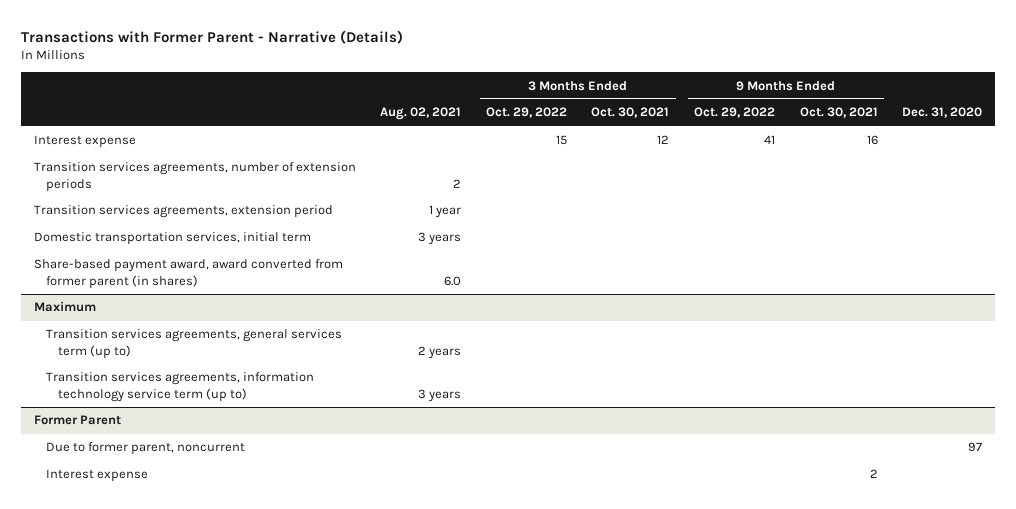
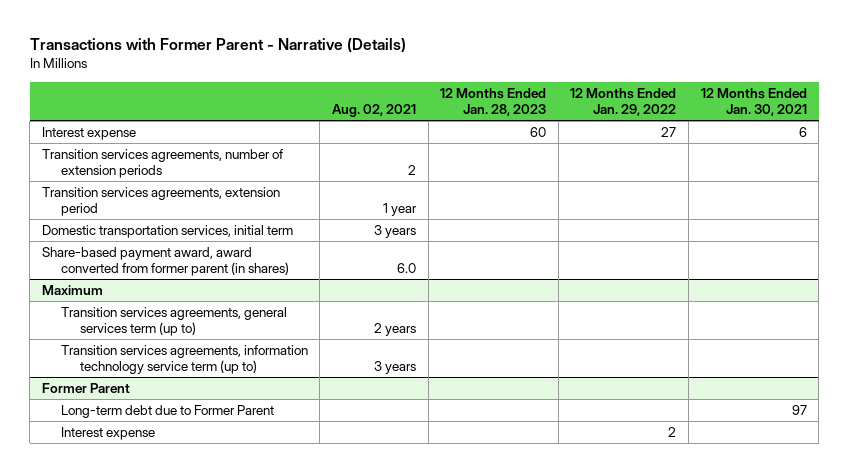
- | Aug. 02, 2021 | 3 Months Ended Oct. 29, 2022 | 3 Months Ended Oct. 30, 2021 | 9 Months Ended Oct. 29, 2022 | 9 Months Ended Oct. 30, 2021 | Dec. 31, 2020
+ | Aug. 02, 2021 | 12 Months Ended Jan. 28, 2023 | 12 Months Ended Jan. 29, 2022 | 12 Months Ended Jan. 30, 2021
@ Former Parent
- Due to former parent, noncurrent | | | | | | 97
+ Long-term debt due to Former Parent | | | | 97

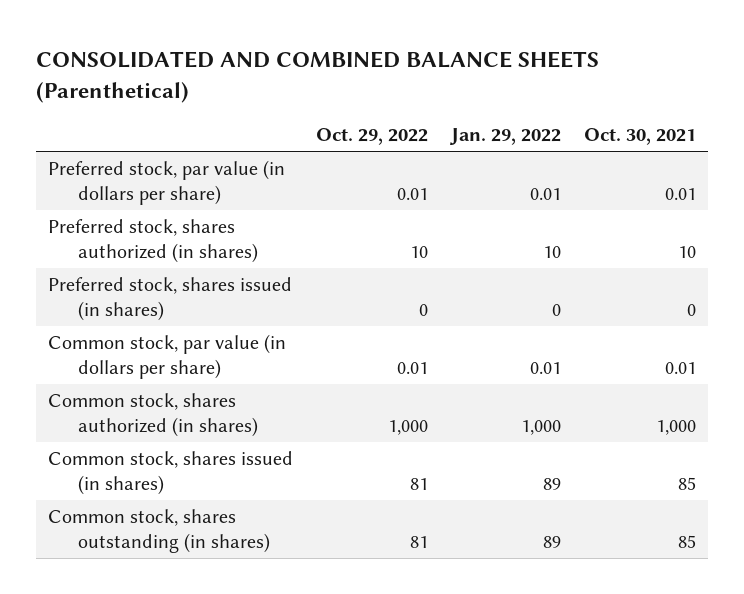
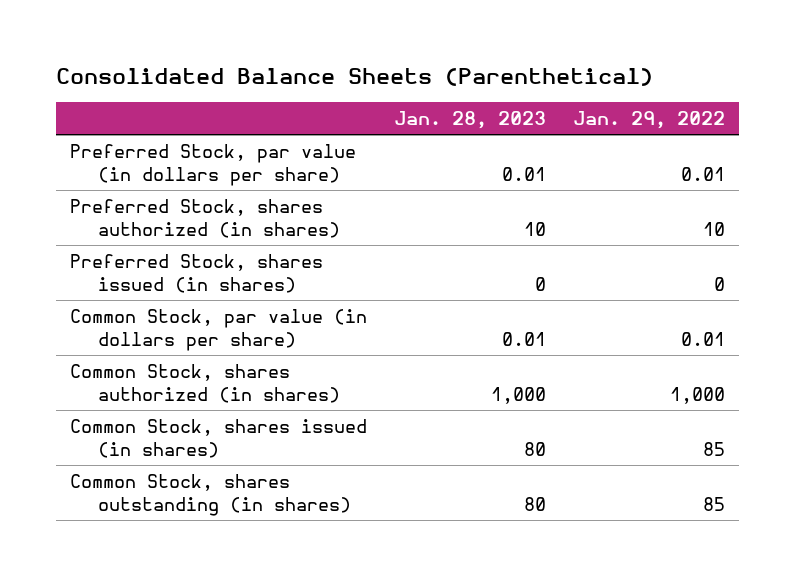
- CONSOLIDATED AND COMBINED BALANCE SHEETS (Parenthetical)
+ Consolidated Balance Sheets (Parenthetical)
- | Oct. 29, 2022 | Jan. 29, 2022 | Oct. 30, 2021
+ | Jan. 28, 2023 | Jan. 29, 2022
- Preferred stock, par value (in dollars per share) | 0.01 | 0.01 | 0.01
- Preferred stock, shares authorized (in shares) | 10 | 10 | 10
- Preferred stock, shares issued (in shares) | 0 | 0 | 0
- Common stock, par value (in dollars per share) | 0.01 | 0.01 | 0.01
- Common stock, shares authorized (in shares) | 1,000 | 1,000 | 1,000
- Common stock, shares issued (in shares) | 81 | 89 | 85
- Common stock, shares outstanding (in shares) | 81 | 89 | 85
+ Preferred Stock, par value (in dollars per share) | 0.01 | 0.01
+ Preferred Stock, shares authorized (in shares) | 10 | 10
+ Preferred Stock, shares issued (in shares) | 0 | 0
+ Common Stock, par value (in dollars per share) | 0.01 | 0.01
+ Common Stock, shares authorized (in shares) | 1,000 | 1,000
+ Common Stock, shares issued (in shares) | 80 | 85
+ Common Stock, shares outstanding (in shares) | 80 | 85

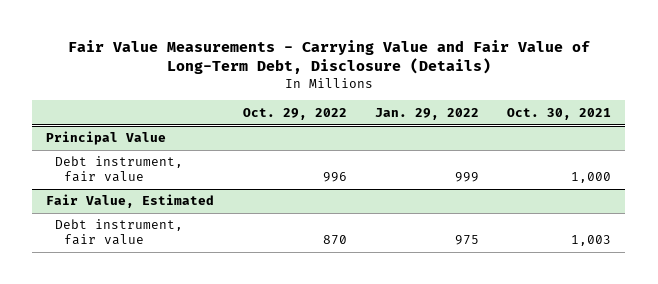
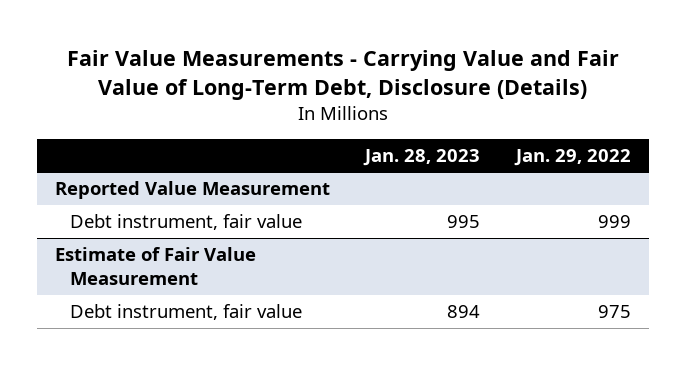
- | Oct. 29, 2022 | Jan. 29, 2022 | Oct. 30, 2021
+ | Jan. 28, 2023 | Jan. 29, 2022
- Principal Value
+ Reported Value Measurement
- Fair Value, Estimated
+ Estimate of Fair Value Measurement

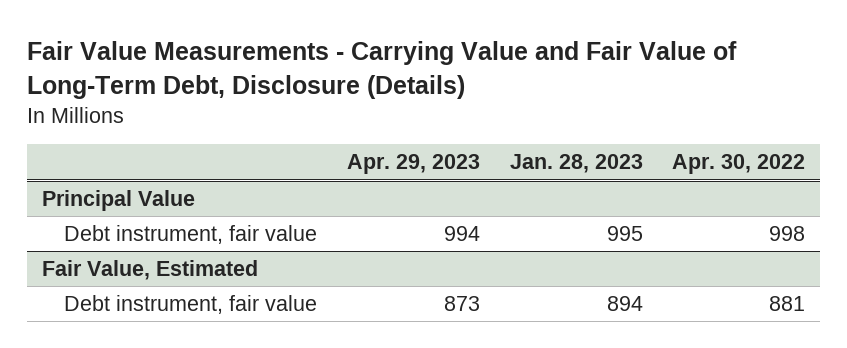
- | Jan. 28, 2023 | Jan. 29, 2022
+ | Apr. 29, 2023 | Jan. 28, 2023 | Apr. 30, 2022
- Reported Value Measurement
+ Principal Value
- Estimate of Fair Value Measurement
+ Fair Value, Estimated

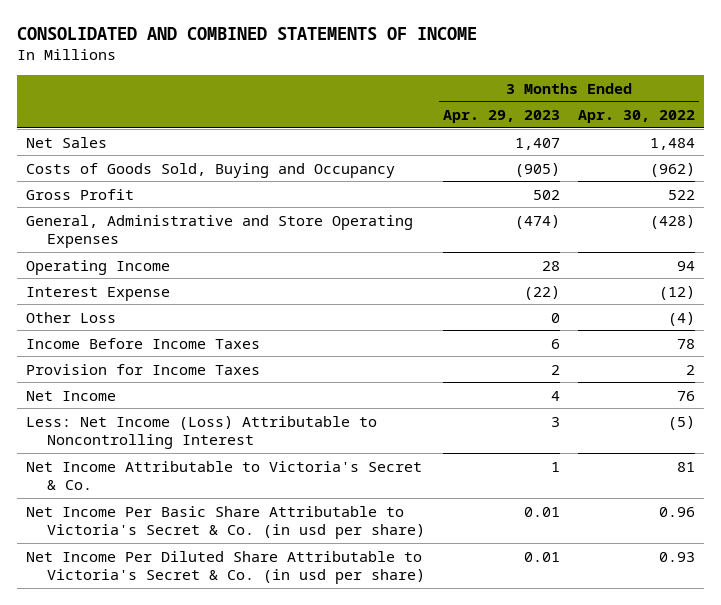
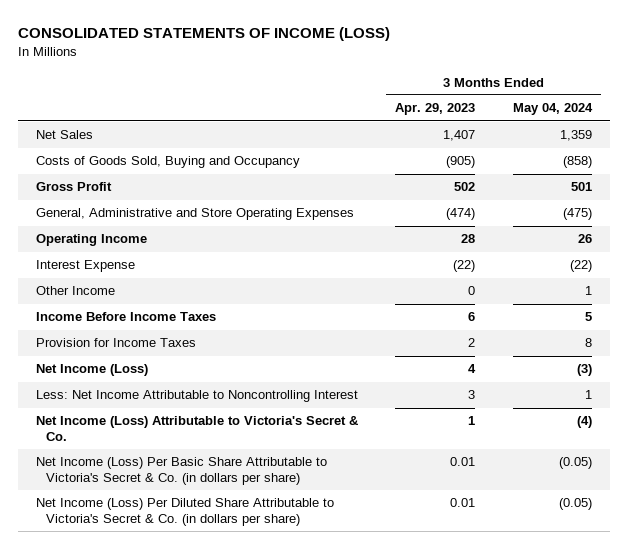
- CONSOLIDATED AND COMBINED STATEMENTS OF INCOME
+ CONSOLIDATED STATEMENTS OF INCOME (LOSS)
- | 3 Months Ended Apr. 29, 2023 | 3 Months Ended Apr. 30, 2022
+ | 3 Months Ended Apr. 29, 2023 | 3 Months Ended May 04, 2024
- Other Loss | 0 | (4)
+ Other Income | 0 | 1
- Net Income | 4 | 76
- Less: Net Income (Loss) Attributable to Noncontrolling Interest | 3 | (5)
- Net Income Attributable to Victoria's Secret & Co. | 1 | 81
- Net Income Per Basic Share Attributable to Victoria's Secret & Co. (in usd per share) | 0.01 | 0.96
- Net Income Per Diluted Share Attributable to Victoria's Secret & Co. (in usd per share) | 0.01 | 0.93
+ Net Income (Loss) | 4 | (3)
+ Less: Net Income Attributable to Noncontrolling Interest | 3 | 1
+ Net Income (Loss) Attributable to Victoria's Secret & Co. | 1 | (4)
+ Net Income (Loss) Per Basic Share Attributable to Victoria's Secret & Co. (in dollars per share) | 0.01 | (0.05)
+ Net Income (Loss) Per Diluted Share Attributable to Victoria's Secret & Co. (in dollars per share) | 0.01 | (0.05)

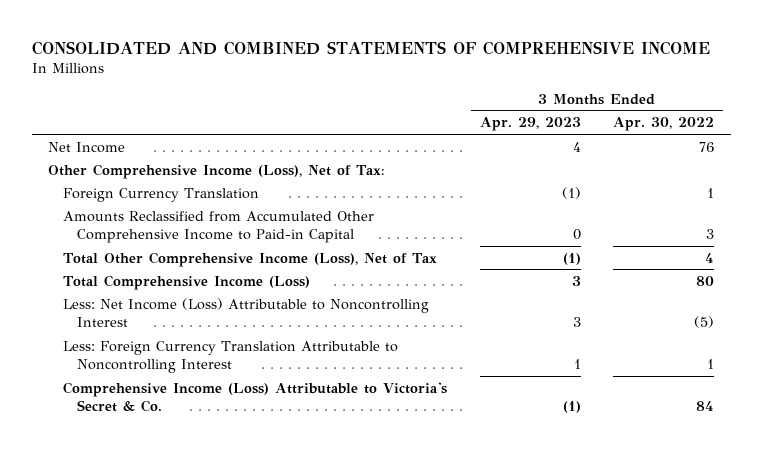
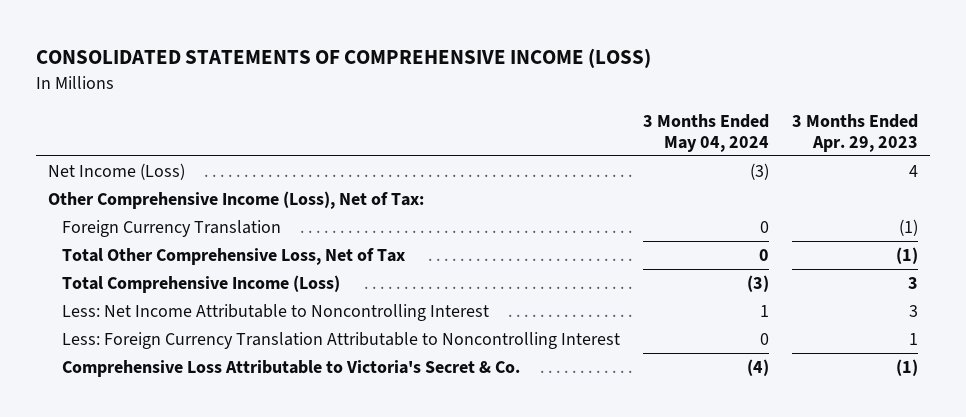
- CONSOLIDATED AND COMBINED STATEMENTS OF COMPREHENSIVE INCOME
+ CONSOLIDATED STATEMENTS OF COMPREHENSIVE INCOME (LOSS)
- | 3 Months Ended Apr. 29, 2023 | 3 Months Ended Apr. 30, 2022
+ | 3 Months Ended May 04, 2024 | 3 Months Ended Apr. 29, 2023
- Net Income | 4 | 76
+ Net Income (Loss) | (3) | 4
- Amounts Reclassified from Accumulated Other Comprehensive Income to Paid-in Capital | 0 | 3
- Total Other Comprehensive Income (Loss), Net of Tax | (1) | 4
+ Total Other Comprehensive Loss, Net of Tax | 0 | (1)
- Less: Net Income (Loss) Attributable to Noncontrolling Interest | 3 | (5)
+ Less: Net Income Attributable to Noncontrolling Interest | 1 | 3
- Comprehensive Income (Loss) Attributable to Victoria's Secret & Co. | (1) | 84
+ Comprehensive Loss Attributable to Victoria's Secret & Co. | (4) | (1)

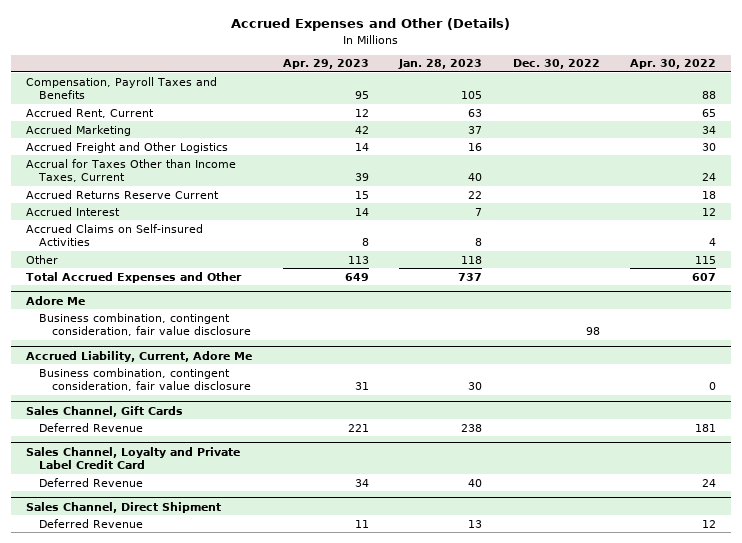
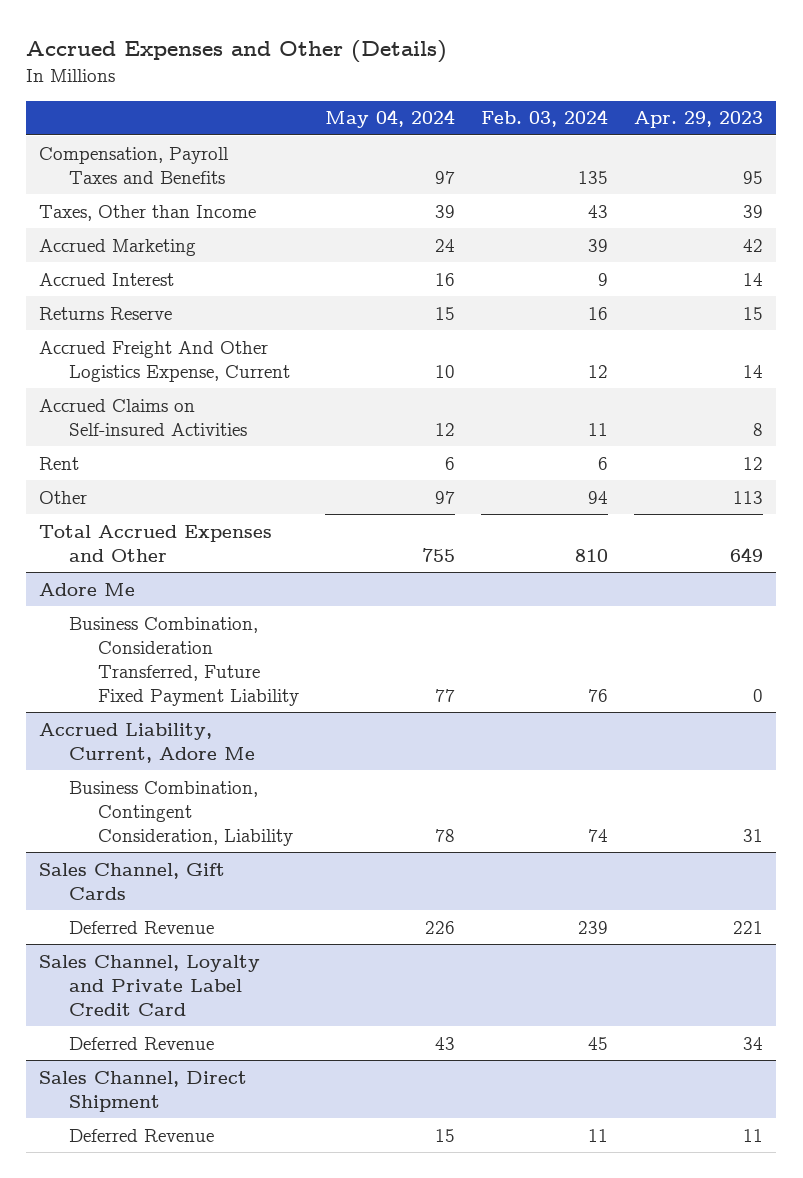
- | Apr. 29, 2023 | Jan. 28, 2023 | Dec. 30, 2022 | Apr. 30, 2022
+ | May 04, 2024 | Feb. 03, 2024 | Apr. 29, 2023
- Accrued Rent, Current | 12 | 63 | | 65
+ Taxes, Other than Income | 39 | 43 | 39
- Accrued Freight and Other Logistics | 14 | 16 | | 30
- Accrual for Taxes Other than Income Taxes, Current | 39 | 40 | | 24
- Accrued Returns Reserve Current | 15 | 22 | | 18
+ Returns Reserve | 15 | 16 | 15
+ Accrued Freight And Other Logistics Expense, Current | 10 | 12 | 14
+ Rent | 6 | 6 | 12
@ Adore Me
- Business combination, contingent consideration, fair value disclosure | | | 98 |
+ Business Combination, Consideration Transferred, Future Fixed Payment Liability | 77 | 76 | 0
@ Accrued Liability, Current, Adore Me
- Business combination, contingent consideration, fair value disclosure | 31 | 30 | | 0
+ Business Combination, Contingent Consideration, Liability | 78 | 74 | 31

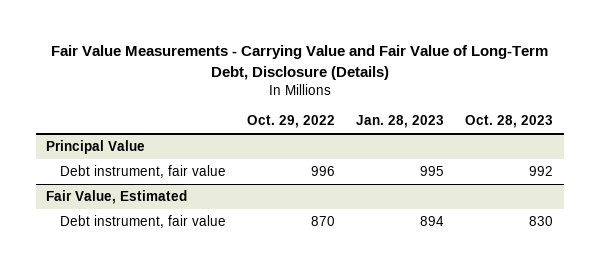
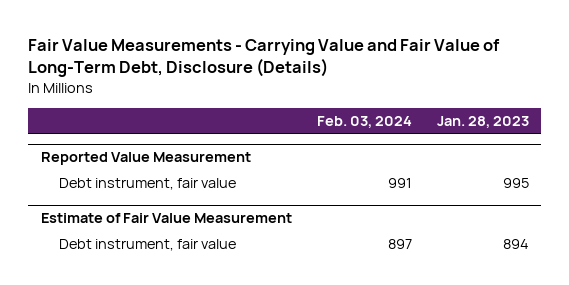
- | Oct. 29, 2022 | Jan. 28, 2023 | Oct. 28, 2023
+ | Feb. 03, 2024 | Jan. 28, 2023
- Principal Value
+ Reported Value Measurement
- Fair Value, Estimated
+ Estimate of Fair Value Measurement

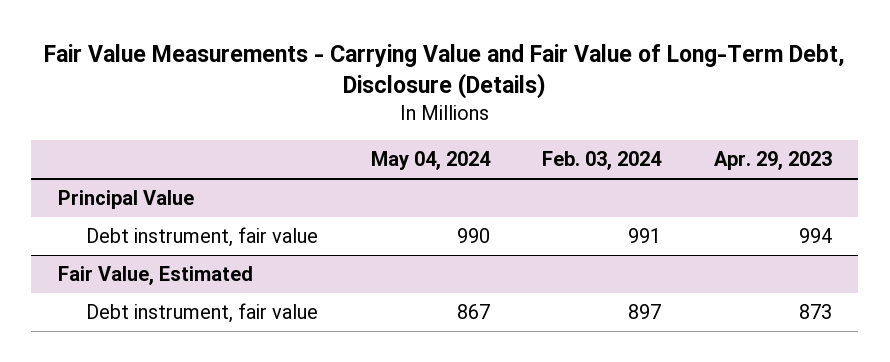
- | Feb. 03, 2024 | Jan. 28, 2023
+ | May 04, 2024 | Feb. 03, 2024 | Apr. 29, 2023
- Reported Value Measurement
+ Principal Value
- Estimate of Fair Value Measurement
+ Fair Value, Estimated

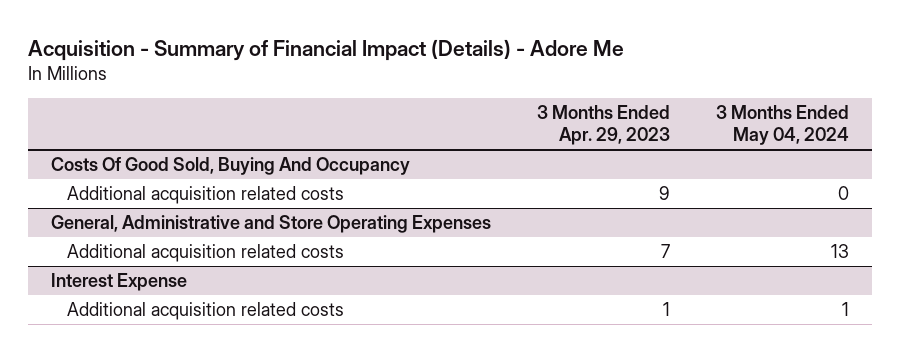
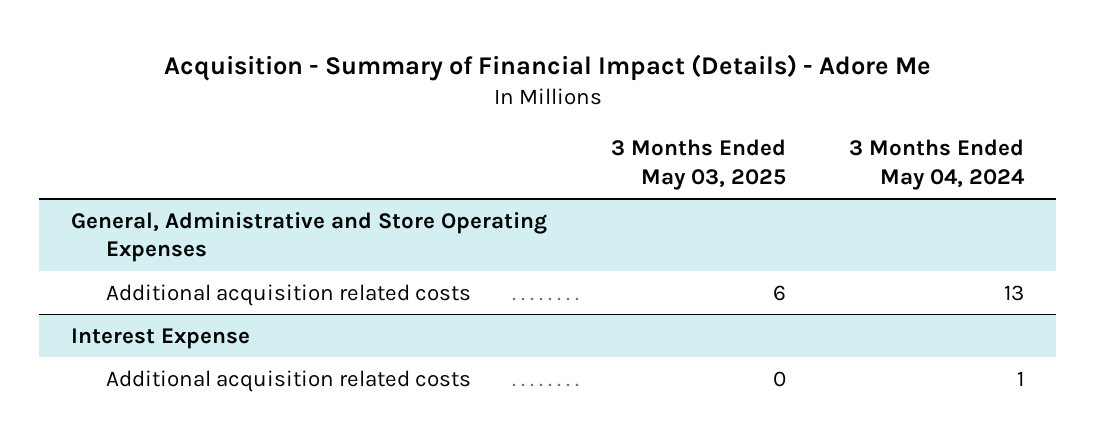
- | 3 Months Ended Apr. 29, 2023 | 3 Months Ended May 04, 2024
+ | 3 Months Ended May 03, 2025 | 3 Months Ended May 04, 2024
- Costs Of Good Sold, Buying And Occupancy
- Additional acquisition related costs | 9 | 0

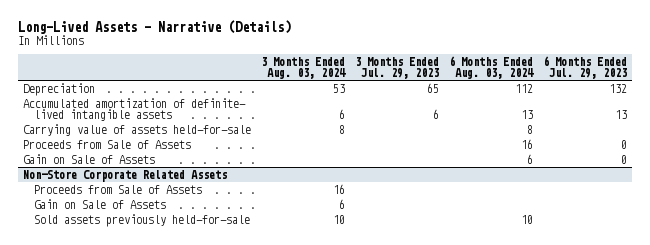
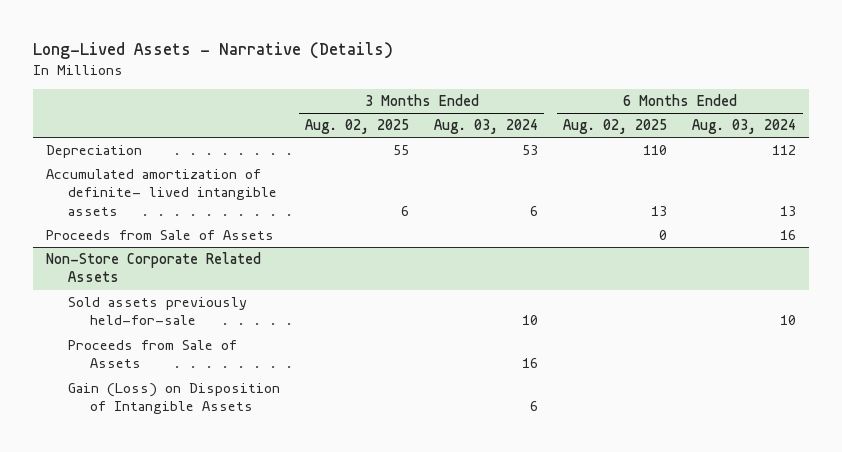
- | 3 Months Ended Aug. 03, 2024 | 3 Months Ended Jul. 29, 2023 | 6 Months Ended Aug. 03, 2024 | 6 Months Ended Jul. 29, 2023
+ | 3 Months Ended Aug. 02, 2025 | 3 Months Ended Aug. 03, 2024 | 6 Months Ended Aug. 02, 2025 | 6 Months Ended Aug. 03, 2024
- Carrying value of assets held-for-sale | 8 | | 8 |
- Gain on Sale of Assets | | | 6 | 0
@ Non-Store Corporate Related Assets
- Gain on Sale of Assets | 6 | | |
moved down: Proceeds from Sale of Assets | | 16 | |
+ Gain (Loss) on Disposition of Intangible Assets | | 6 | |

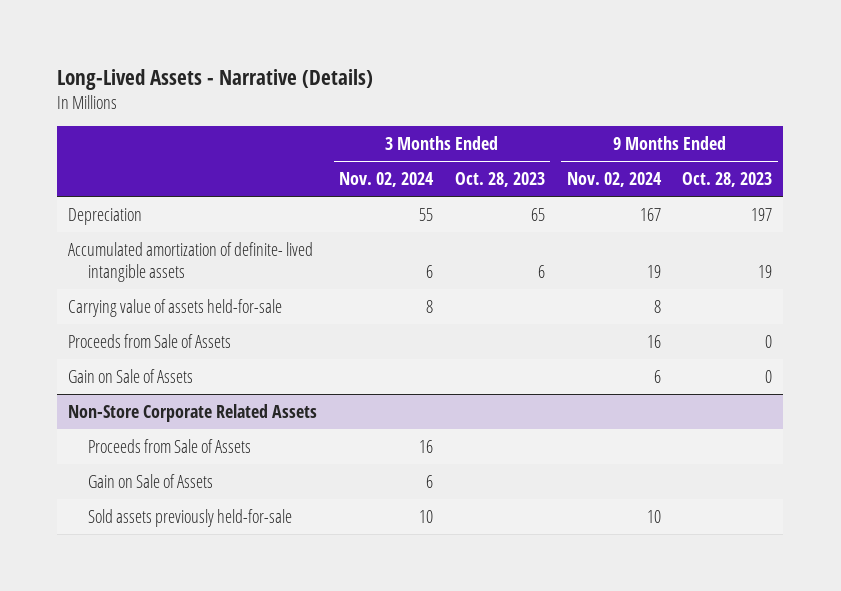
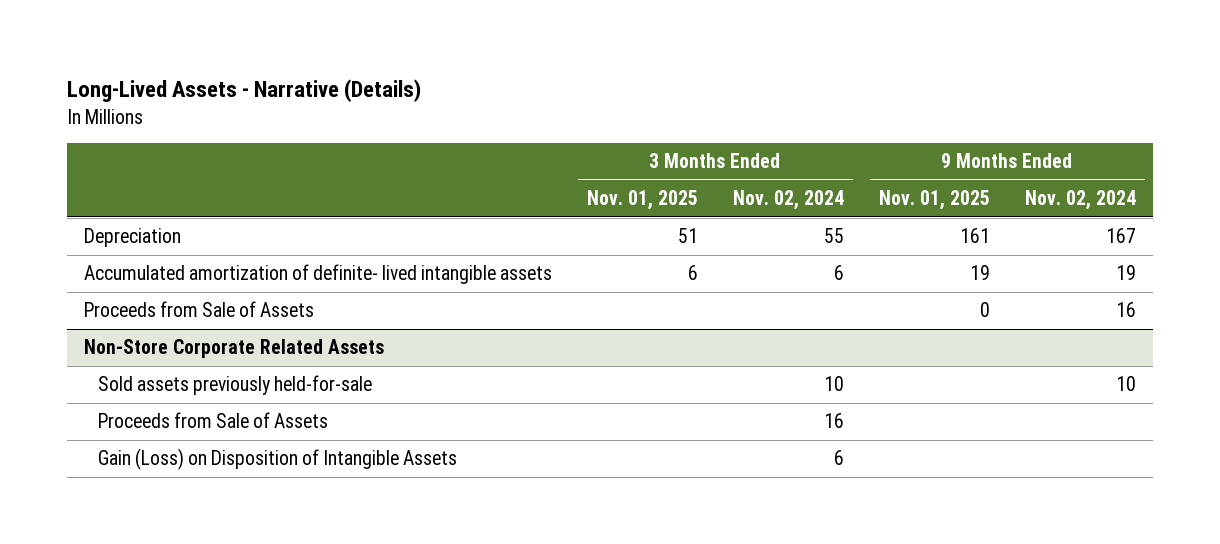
- | 3 Months Ended Nov. 02, 2024 | 3 Months Ended Oct. 28, 2023 | 9 Months Ended Nov. 02, 2024 | 9 Months Ended Oct. 28, 2023
+ | 3 Months Ended Nov. 01, 2025 | 3 Months Ended Nov. 02, 2024 | 9 Months Ended Nov. 01, 2025 | 9 Months Ended Nov. 02, 2024
- Carrying value of assets held-for-sale | 8 | | 8 |
- Gain on Sale of Assets | | | 6 | 0
@ Non-Store Corporate Related Assets
- Gain on Sale of Assets | 6 | | |
moved down: Proceeds from Sale of Assets | | 16 | |
+ Gain (Loss) on Disposition of Intangible Assets | | 6 | |

